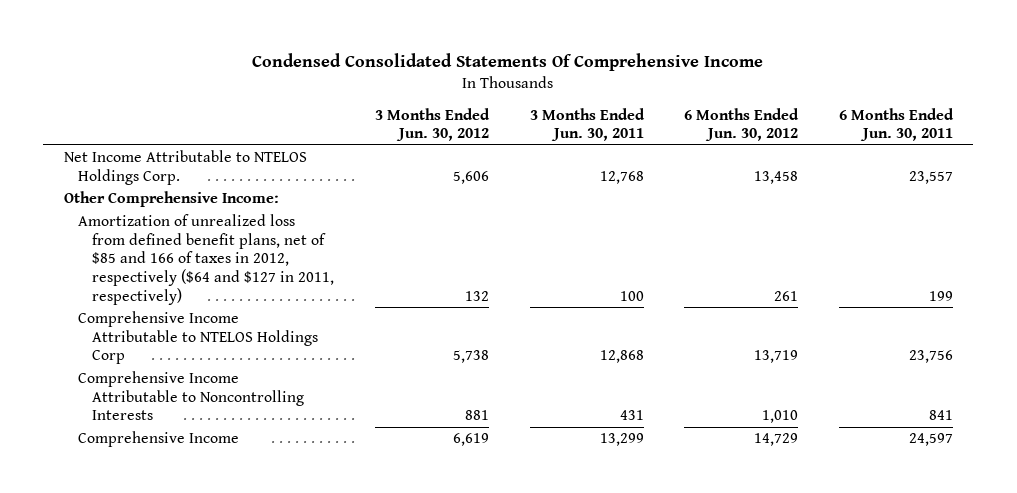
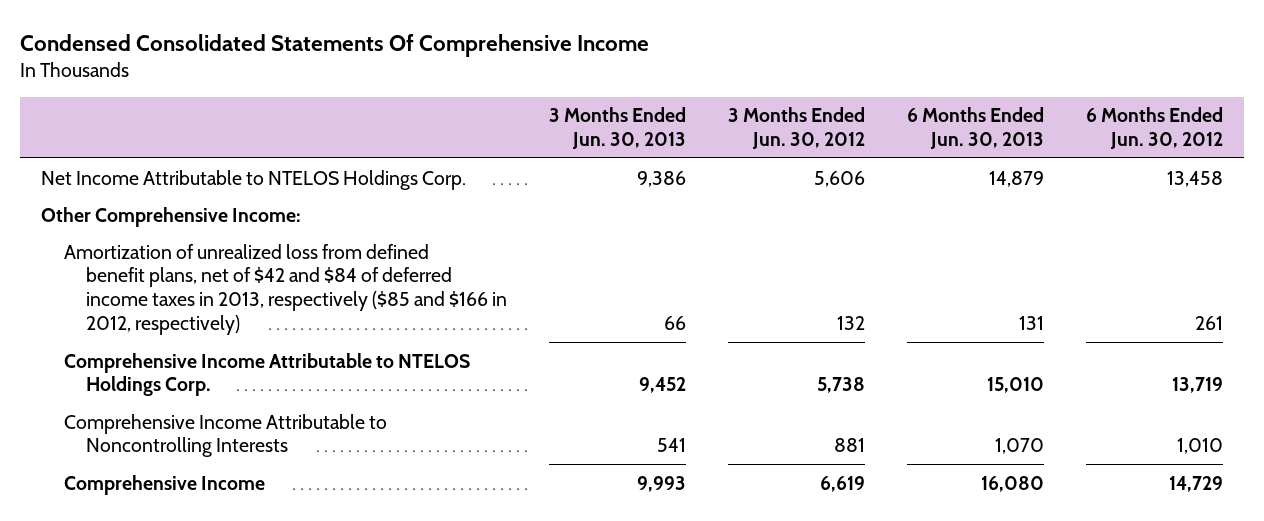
- | 3 Months Ended Jun. 30, 2012 | 3 Months Ended Jun. 30, 2011 | 6 Months Ended Jun. 30, 2012 | 6 Months Ended Jun. 30, 2011
+ | 3 Months Ended Jun. 30, 2013 | 3 Months Ended Jun. 30, 2012 | 6 Months Ended Jun. 30, 2013 | 6 Months Ended Jun. 30, 2012
- Amortization of unrealized loss from defined benefit plans, net of $85 and 166 of taxes in 2012, respectively ($64 and $127 in 2011, respectively) | 132 | 100 | 261 | 199
- Comprehensive Income Attributable to NTELOS Holdings Corp | 5,738 | 12,868 | 13,719 | 23,756
+ Amortization of unrealized loss from defined benefit plans, net of $42 and $84 of deferred income taxes in 2013, respectively ($85 and $166 in 2012, respectively) | 66 | 132 | 131 | 261
+ Comprehensive Income Attributable to NTELOS Holdings Corp. | 9,452 | 5,738 | 15,010 | 13,719

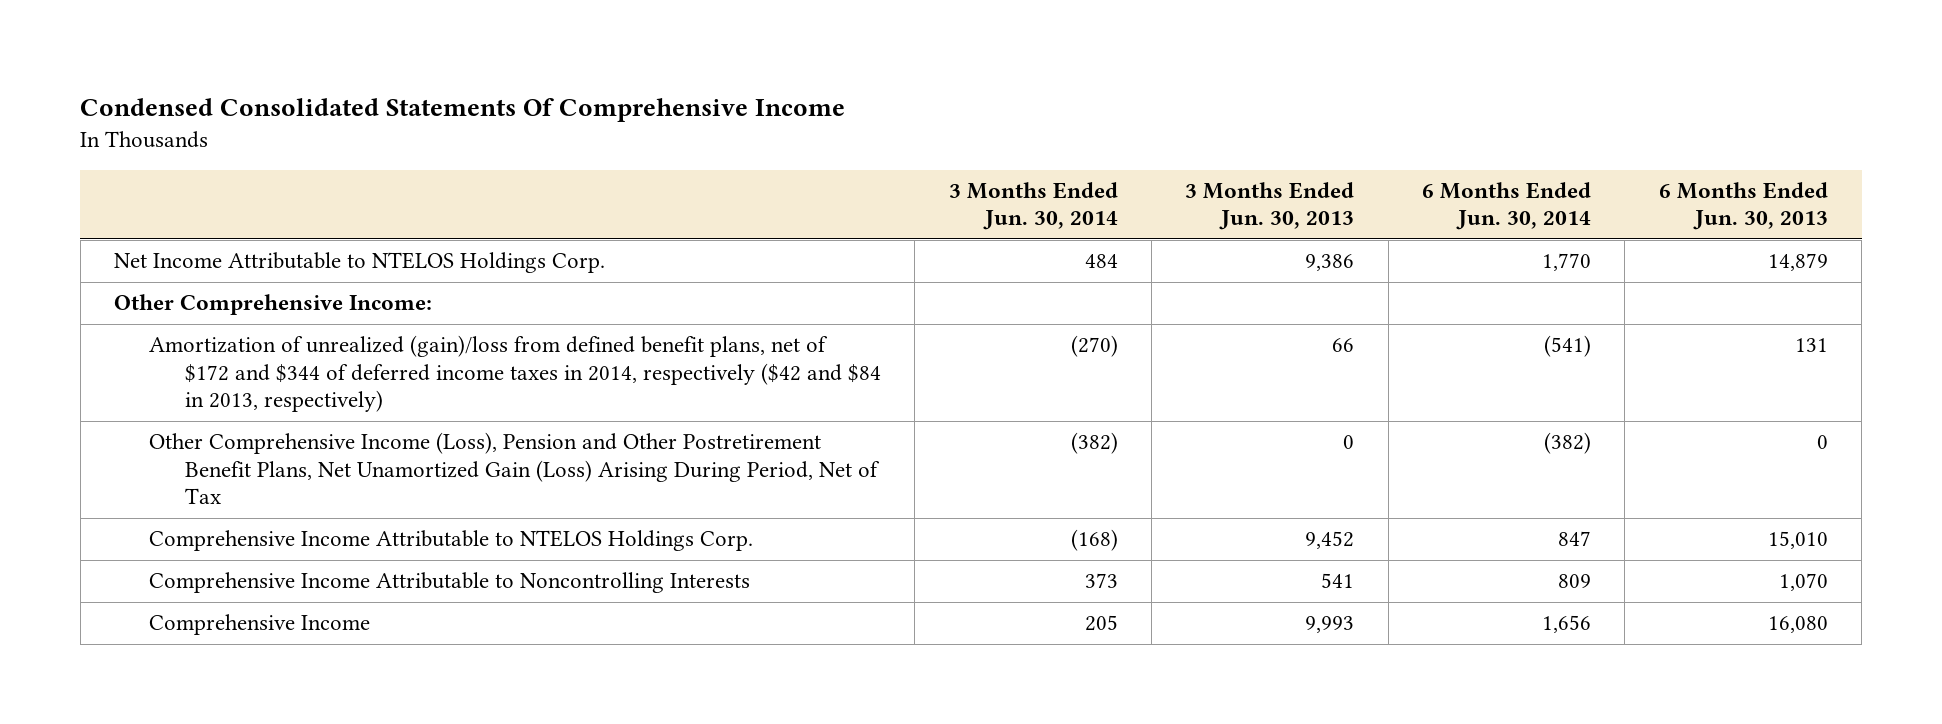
- | 3 Months Ended Jun. 30, 2013 | 3 Months Ended Jun. 30, 2012 | 6 Months Ended Jun. 30, 2013 | 6 Months Ended Jun. 30, 2012
+ | 3 Months Ended Jun. 30, 2014 | 3 Months Ended Jun. 30, 2013 | 6 Months Ended Jun. 30, 2014 | 6 Months Ended Jun. 30, 2013
- Amortization of unrealized loss from defined benefit plans, net of $42 and $84 of deferred income taxes in 2013, respectively ($85 and $166 in 2012, respectively) | 66 | 132 | 131 | 261
+ Amortization of unrealized (gain)/loss from defined benefit plans, net of $172 and $344 of deferred income taxes in 2014, respectively ($42 and $84 in 2013, respectively) | (270) | 66 | (541) | 131
+ Other Comprehensive Income (Loss), Pension and Other Postretirement Benefit Plans, Net Unamortized Gain (Loss) Arising During Period, Net of Tax | (382) | 0 | (382) | 0

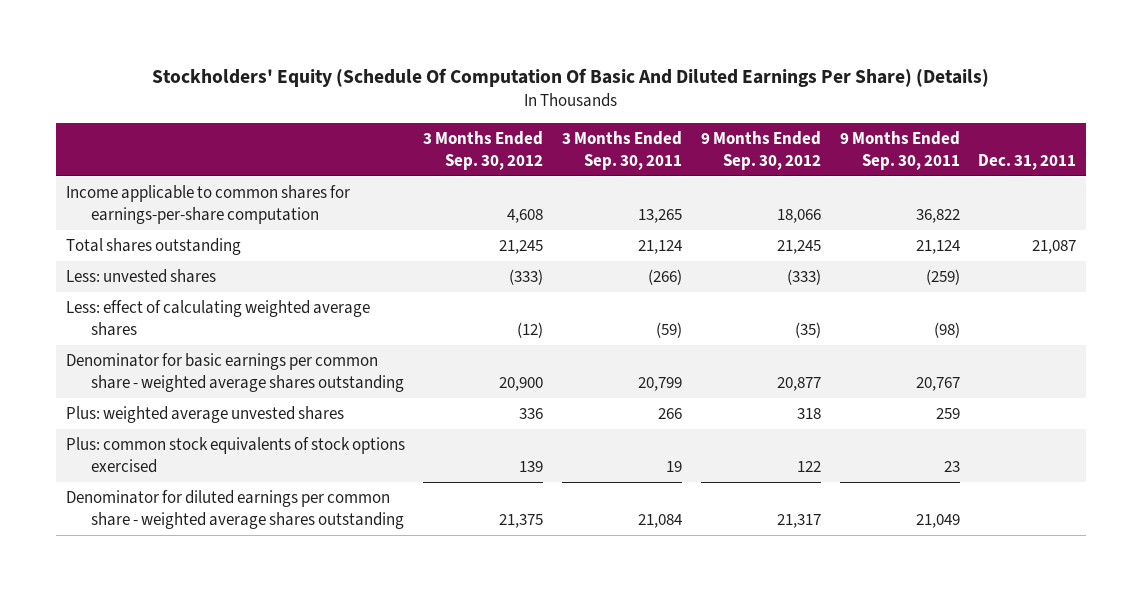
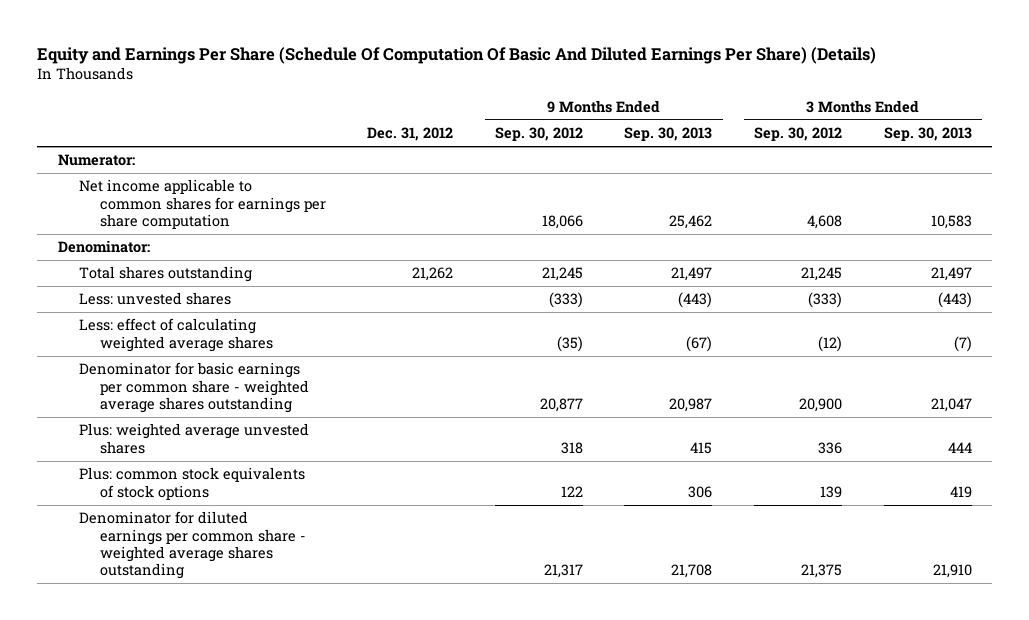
- Stockholders' Equity (Schedule Of Computation Of Basic And Diluted Earnings Per Share) (Details)
+ Equity and Earnings Per Share (Schedule Of Computation Of Basic And Diluted Earnings Per Share) (Details)
- | 3 Months Ended Sep. 30, 2012 | 3 Months Ended Sep. 30, 2011 | 9 Months Ended Sep. 30, 2012 | 9 Months Ended Sep. 30, 2011 | Dec. 31, 2011
+ | Dec. 31, 2012 | 9 Months Ended Sep. 30, 2012 | 9 Months Ended Sep. 30, 2013 | 3 Months Ended Sep. 30, 2012 | 3 Months Ended Sep. 30, 2013
- Income applicable to common shares for earnings-per-share computation | 4,608 | 13,265 | 18,066 | 36,822 |
+ Numerator:
+ Net income applicable to common shares for earnings per share computation | | 18,066 | 25,462 | 4,608 | 10,583
+ Denominator:
- Plus: common stock equivalents of stock options exercised | 139 | 19 | 122 | 23 |
+ Plus: common stock equivalents of stock options | | 122 | 306 | 139 | 419

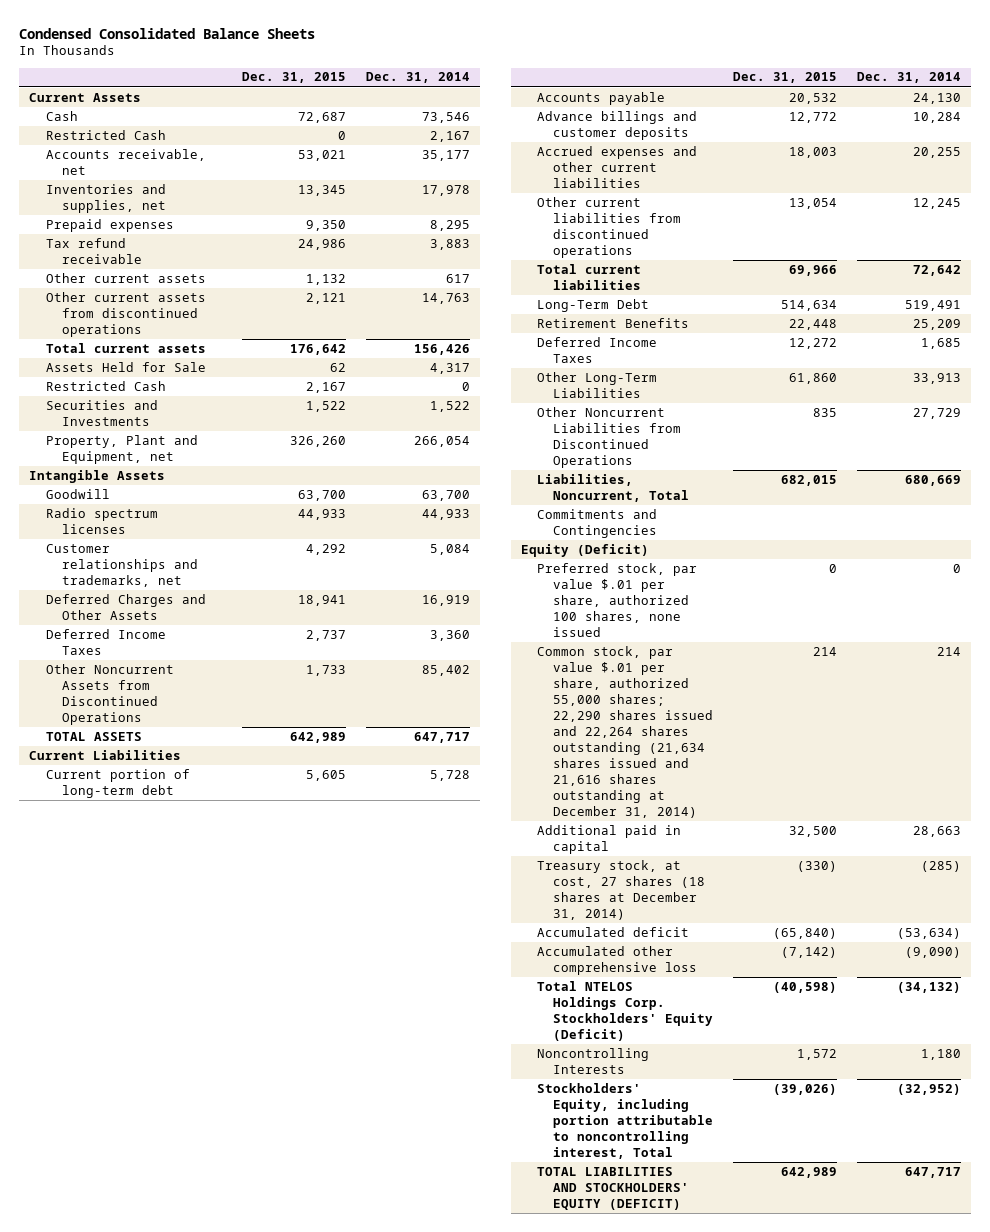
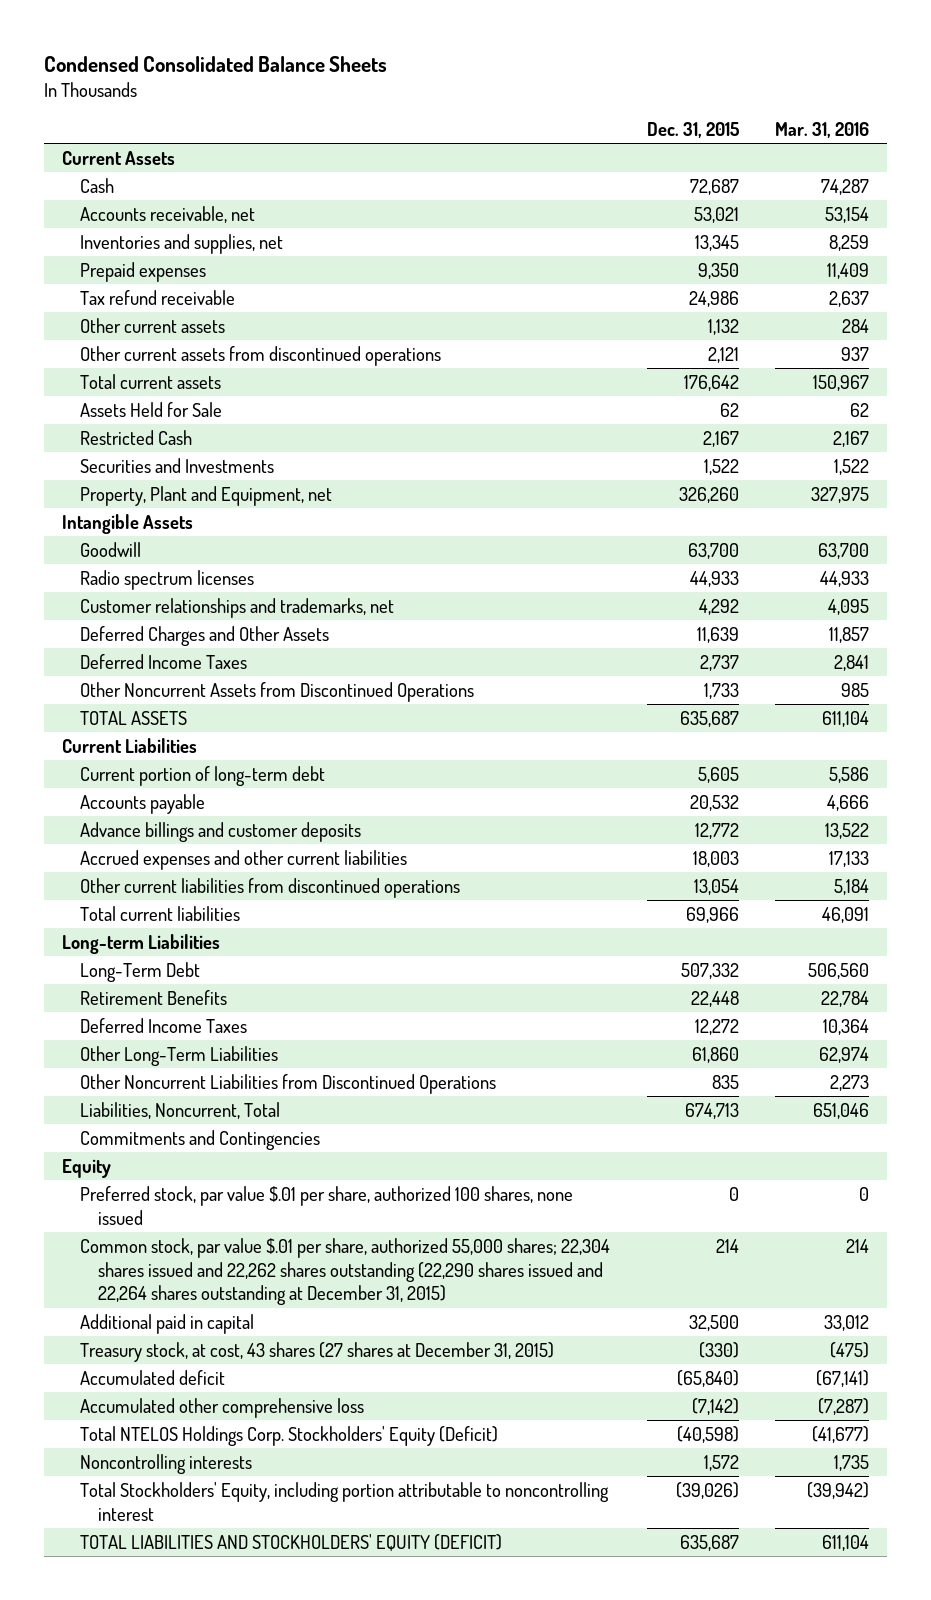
- | Dec. 31, 2015 | Dec. 31, 2014
+ | Dec. 31, 2015 | Mar. 31, 2016
- Restricted Cash | 0 | 2,167
- Deferred Charges and Other Assets | 18,941 | 16,919
+ Deferred Charges and Other Assets | 11,639 | 11,857
- TOTAL ASSETS | 642,989 | 647,717
+ TOTAL ASSETS | 635,687 | 611,104
- Long-Term Debt | 514,634 | 519,491
+ Long-term Liabilities
+ Long-Term Debt | 507,332 | 506,560
- Liabilities, Noncurrent, Total | 682,015 | 680,669
+ Liabilities, Noncurrent, Total | 674,713 | 651,046
- Equity (Deficit)
+ Equity
- Common stock, par value $.01 per share, authorized 55,000 shares; 22,290 shares issued and 22,264 shares outstanding (21,634 shares issued and 21,616 shares outstanding at December 31, 2014) | 214 | 214
+ Common stock, par value $.01 per share, authorized 55,000 shares; 22,304 shares issued and 22,262 shares outstanding (22,290 shares issued and 22,264 shares outstanding at December 31, 2015) | 214 | 214
- Treasury stock, at cost, 27 shares (18 shares at December 31, 2014) | (330) | (285)
+ Treasury stock, at cost, 43 shares (27 shares at December 31, 2015) | (330) | (475)
- Noncontrolling Interests | 1,572 | 1,180
- Stockholders' Equity, including portion attributable to noncontrolling interest, Total | (39,026) | (32,952)
- TOTAL LIABILITIES AND STOCKHOLDERS' EQUITY (DEFICIT) | 642,989 | 647,717
+ Noncontrolling interests | 1,572 | 1,735
+ Total Stockholders' Equity, including portion attributable to noncontrolling interest | (39,026) | (39,942)
+ TOTAL LIABILITIES AND STOCKHOLDERS' EQUITY (DEFICIT) | 635,687 | 611,104

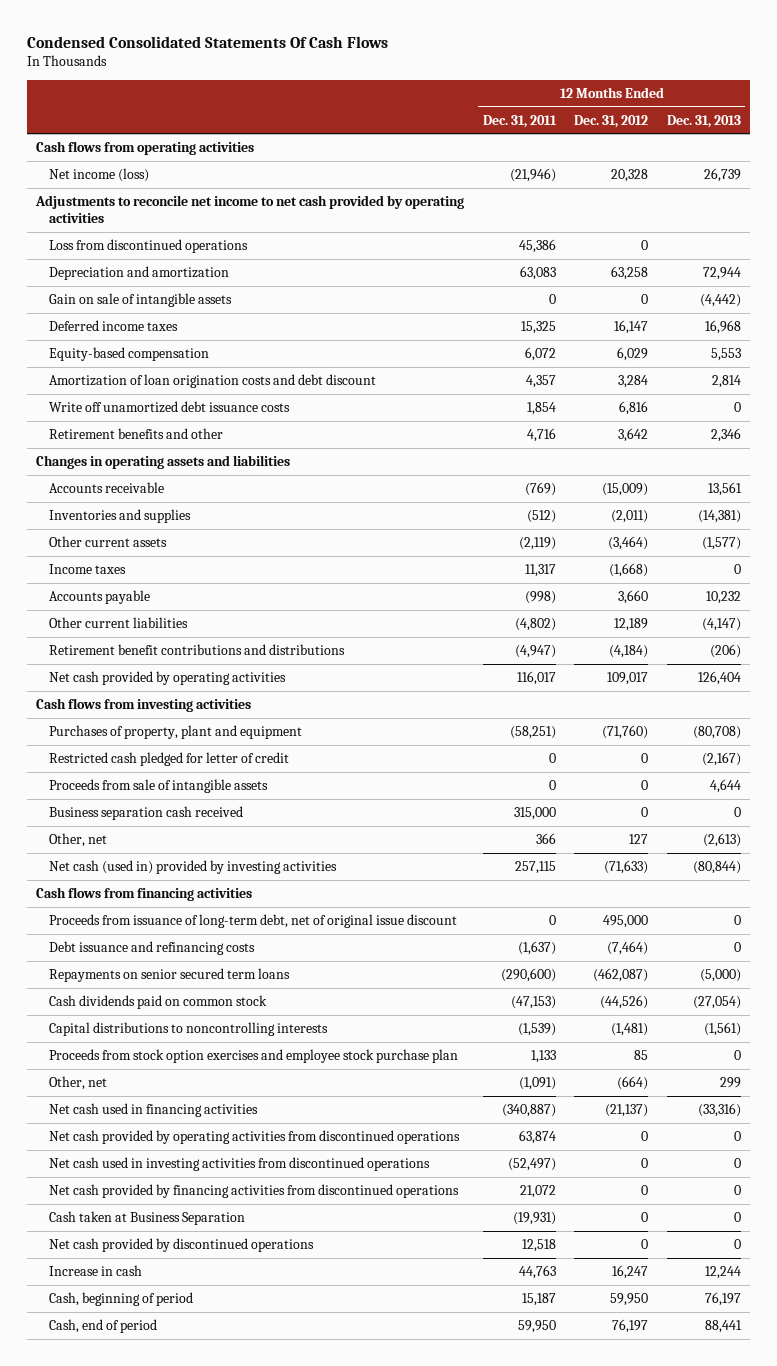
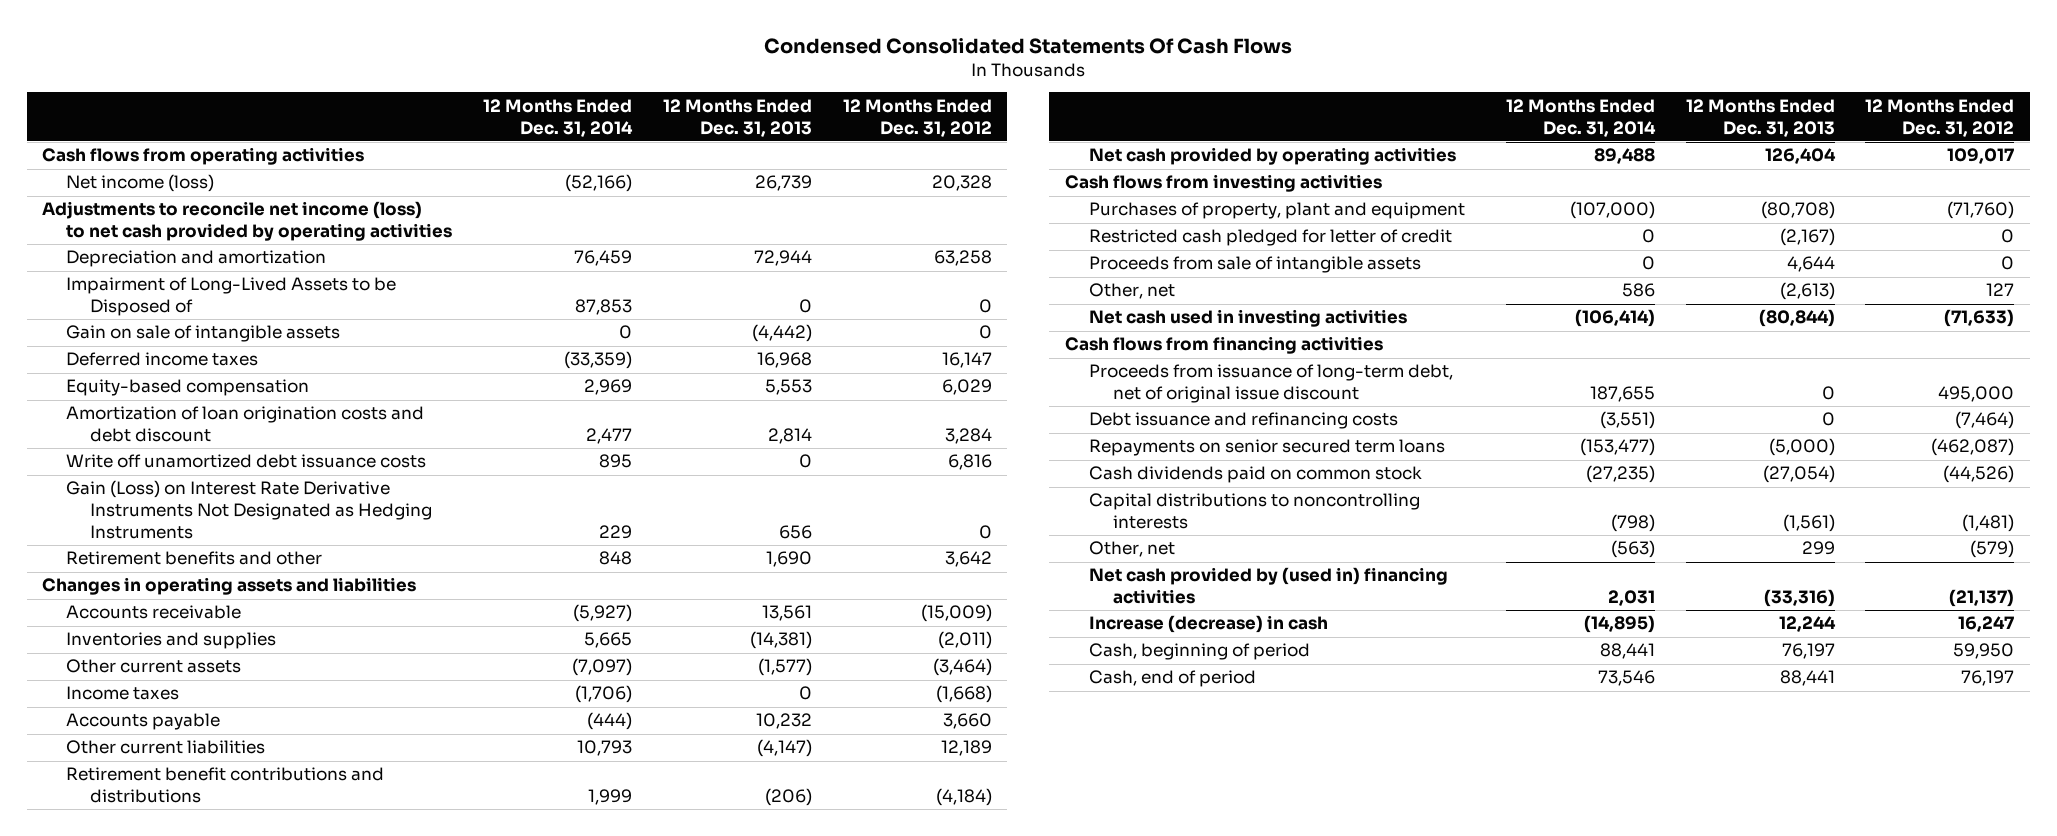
- | 12 Months Ended Dec. 31, 2011 | 12 Months Ended Dec. 31, 2012 | 12 Months Ended Dec. 31, 2013
+ | 12 Months Ended Dec. 31, 2014 | 12 Months Ended Dec. 31, 2013 | 12 Months Ended Dec. 31, 2012
- Adjustments to reconcile net income to net cash provided by operating activities
- Loss from discontinued operations | 45,386 | 0 |
+ Adjustments to reconcile net income (loss) to net cash provided by operating activities
+ Impairment of Long-Lived Assets to be Disposed of | 87,853 | 0 | 0
- Retirement benefits and other | 4,716 | 3,642 | 2,346
+ Gain (Loss) on Interest Rate Derivative Instruments Not Designated as Hedging Instruments | 229 | 656 | 0
+ Retirement benefits and other | 848 | 1,690 | 3,642
- Business separation cash received | 315,000 | 0 | 0
- Net cash (used in) provided by investing activities | 257,115 | (71,633) | (80,844)
+ Net cash used in investing activities | (106,414) | (80,844) | (71,633)
- Proceeds from stock option exercises and employee stock purchase plan | 1,133 | 85 | 0
- Other, net | (1,091) | (664) | 299
- Net cash used in financing activities | (340,887) | (21,137) | (33,316)
- Net cash provided by operating activities from discontinued operations | 63,874 | 0 | 0
- Net cash used in investing activities from discontinued operations | (52,497) | 0 | 0
- Net cash provided by financing activities from discontinued operations | 21,072 | 0 | 0
- Cash taken at Business Separation | (19,931) | 0 | 0
- Net cash provided by discontinued operations | 12,518 | 0 | 0
- Increase in cash | 44,763 | 16,247 | 12,244
+ Other, net | (563) | 299 | (579)
+ Net cash provided by (used in) financing activities | 2,031 | (33,316) | (21,137)
+ Increase (decrease) in cash | (14,895) | 12,244 | 16,247

